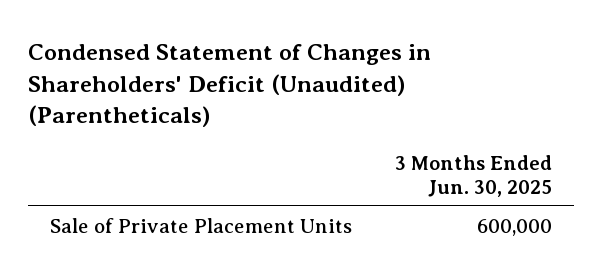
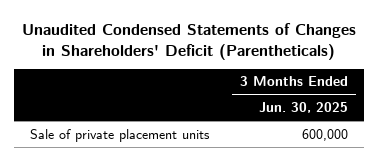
- Condensed Statement of Changes in Shareholders' Deficit (Unaudited) (Parentheticals)
+ Unaudited Condensed Statements of Changes in Shareholders' Deficit (Parentheticals)
- Sale of Private Placement Units | 600,000
+ Sale of private placement units | 600,000

